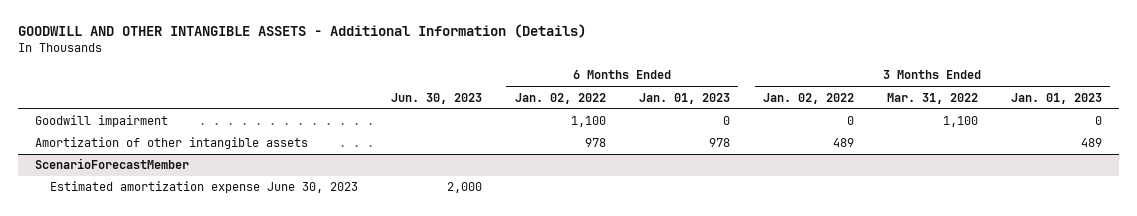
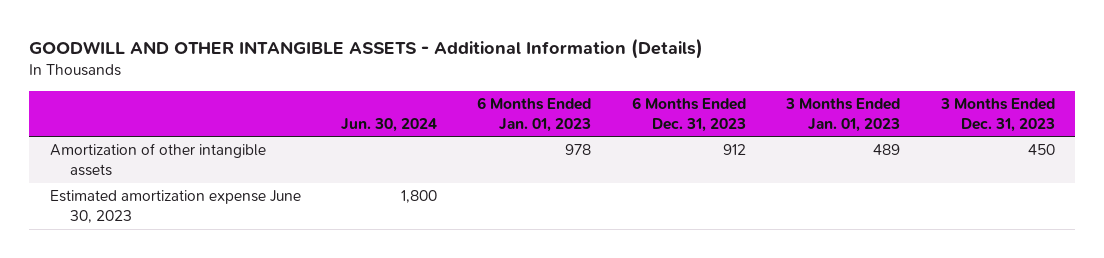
- | Jun. 30, 2023 | 6 Months Ended Jan. 02, 2022 | 6 Months Ended Jan. 01, 2023 | 3 Months Ended Jan. 02, 2022 | 3 Months Ended Mar. 31, 2022 | 3 Months Ended Jan. 01, 2023
+ | Jun. 30, 2024 | 6 Months Ended Jan. 01, 2023 | 6 Months Ended Dec. 31, 2023 | 3 Months Ended Jan. 01, 2023 | 3 Months Ended Dec. 31, 2023
- Goodwill impairment | | 1,100 | 0 | 0 | 1,100 | 0
- ScenarioForecastMember
- Estimated amortization expense June 30, 2023 | 2,000 | | | | |
+ Estimated amortization expense June 30, 2023 | 1,800 | | | |

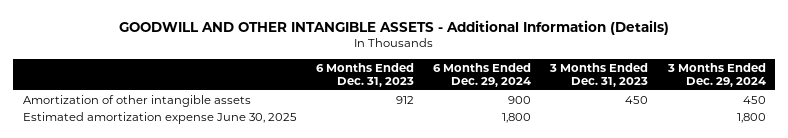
- | Jun. 30, 2024 | 6 Months Ended Jan. 01, 2023 | 6 Months Ended Dec. 31, 2023 | 3 Months Ended Jan. 01, 2023 | 3 Months Ended Dec. 31, 2023
+ | 6 Months Ended Dec. 31, 2023 | 6 Months Ended Dec. 29, 2024 | 3 Months Ended Dec. 31, 2023 | 3 Months Ended Dec. 29, 2024
- Estimated amortization expense June 30, 2023 | 1,800 | | | |
+ Estimated amortization expense June 30, 2025 | | 1,800 | | 1,800

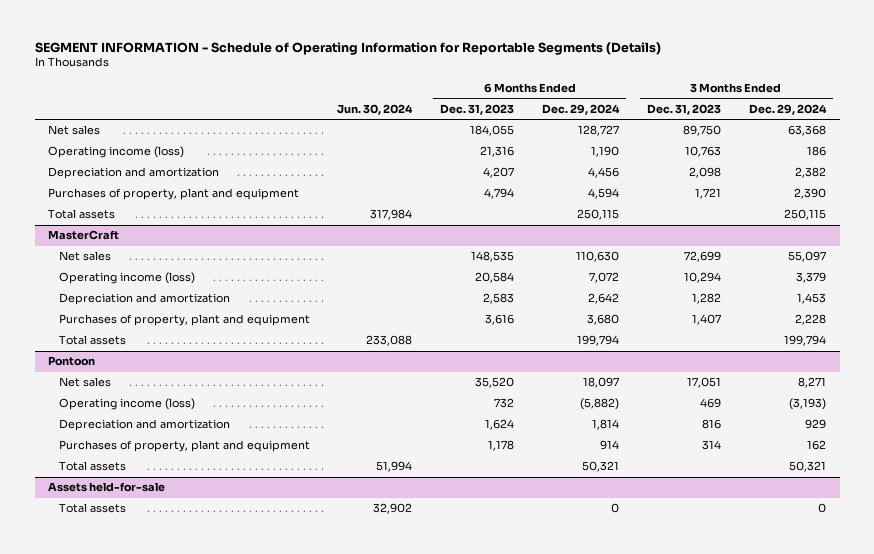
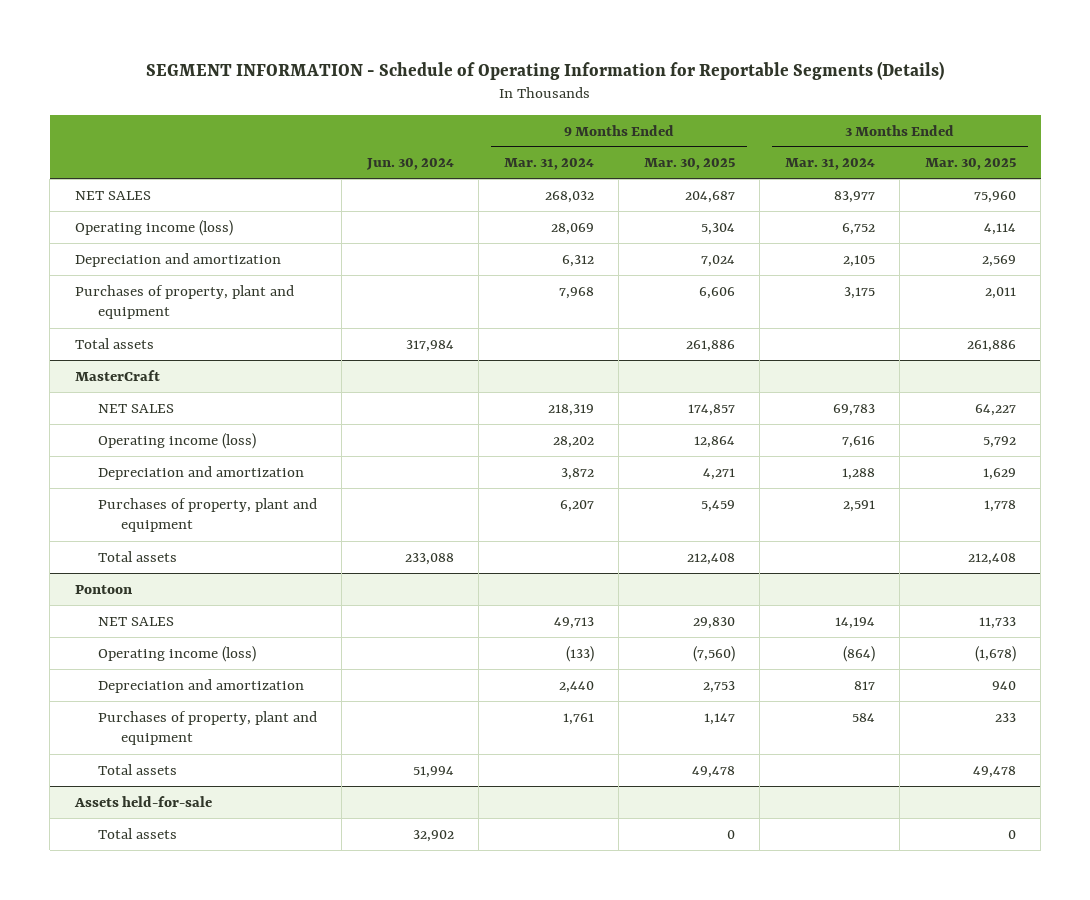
- | Jun. 30, 2024 | 6 Months Ended Dec. 31, 2023 | 6 Months Ended Dec. 29, 2024 | 3 Months Ended Dec. 31, 2023 | 3 Months Ended Dec. 29, 2024
+ | Jun. 30, 2024 | 9 Months Ended Mar. 31, 2024 | 9 Months Ended Mar. 30, 2025 | 3 Months Ended Mar. 31, 2024 | 3 Months Ended Mar. 30, 2025
- Net sales | | 184,055 | 128,727 | 89,750 | 63,368
+ NET SALES | | 268,032 | 204,687 | 83,977 | 75,960
@ MasterCraft
- Net sales | | 148,535 | 110,630 | 72,699 | 55,097
+ NET SALES | | 218,319 | 174,857 | 69,783 | 64,227
@ Pontoon
- Net sales | | 35,520 | 18,097 | 17,051 | 8,271
+ NET SALES | | 49,713 | 29,830 | 14,194 | 11,733

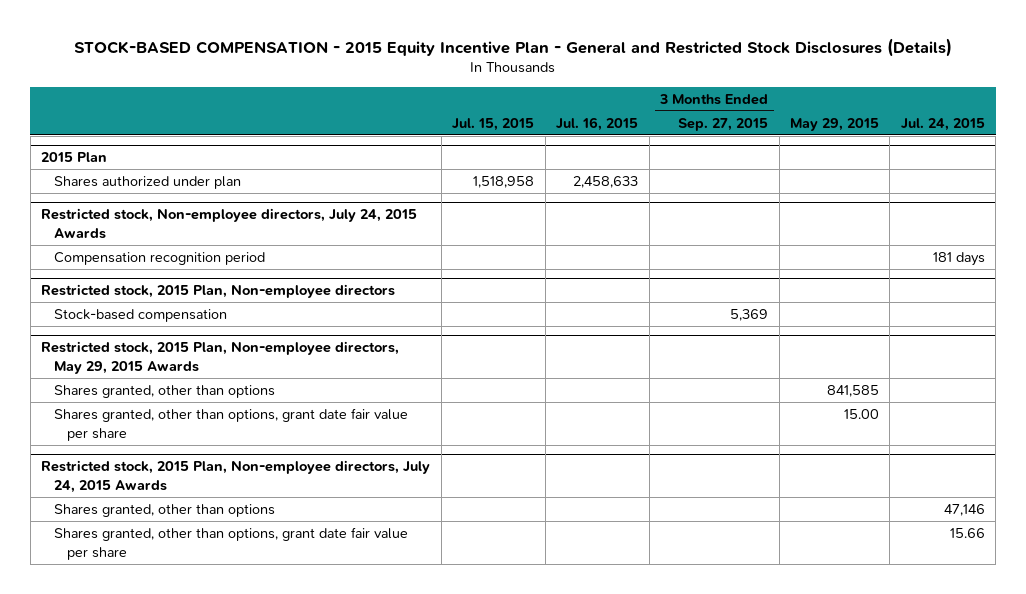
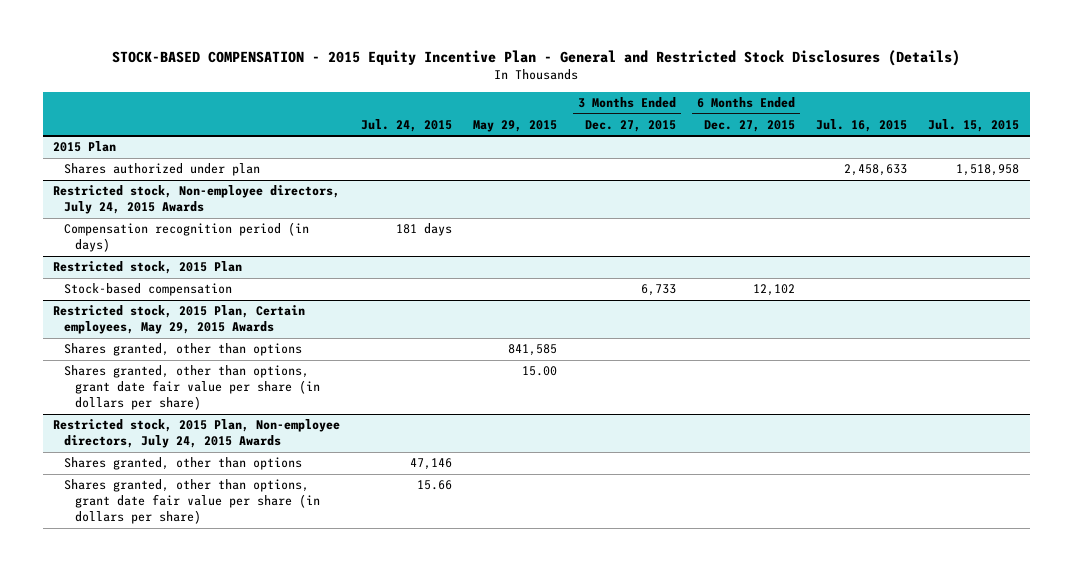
- | Jul. 15, 2015 | Jul. 16, 2015 | 3 Months Ended Sep. 27, 2015 | May 29, 2015 | Jul. 24, 2015
+ | Jul. 24, 2015 | May 29, 2015 | 3 Months Ended Dec. 27, 2015 | 6 Months Ended Dec. 27, 2015 | Jul. 16, 2015 | Jul. 15, 2015
@ Restricted stock, Non-employee directors, July 24, 2015 Awards
- Compensation recognition period | | | | | 181 days
- Restricted stock, 2015 Plan, Non-employee directors
@ Restricted stock, Non-employee directors, July 24, 2015 Awards
+ Compensation recognition period (in days) | 181 days | | | | |
+ Restricted stock, 2015 Plan
- Restricted stock, 2015 Plan, Non-employee directors, May 29, 2015 Awards
+ Restricted stock, 2015 Plan, Certain employees, May 29, 2015 Awards
- Shares granted, other than options, grant date fair value per share | | | | 15.00 |
+ Shares granted, other than options, grant date fair value per share (in dollars per share) | | 15.00 | | | |
@ Restricted stock, 2015 Plan, Non-employee directors, July 24, 2015 Awards
- Shares granted, other than options, grant date fair value per share | | | | | 15.66
+ Shares granted, other than options, grant date fair value per share (in dollars per share) | 15.66 | | | | |

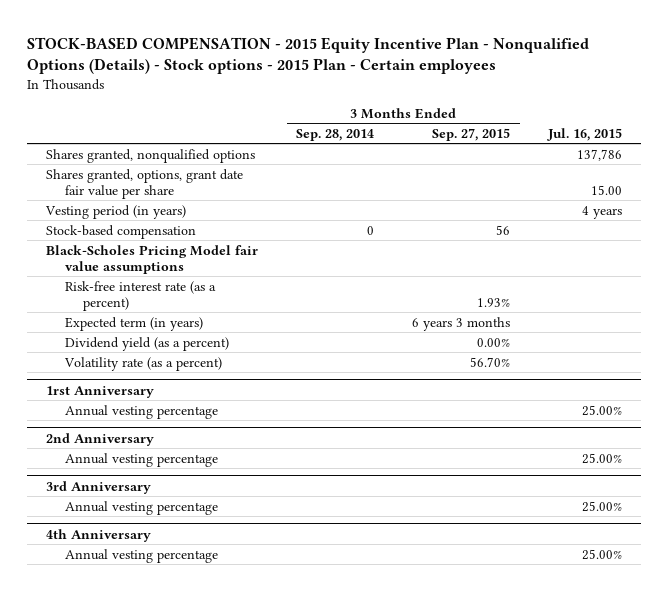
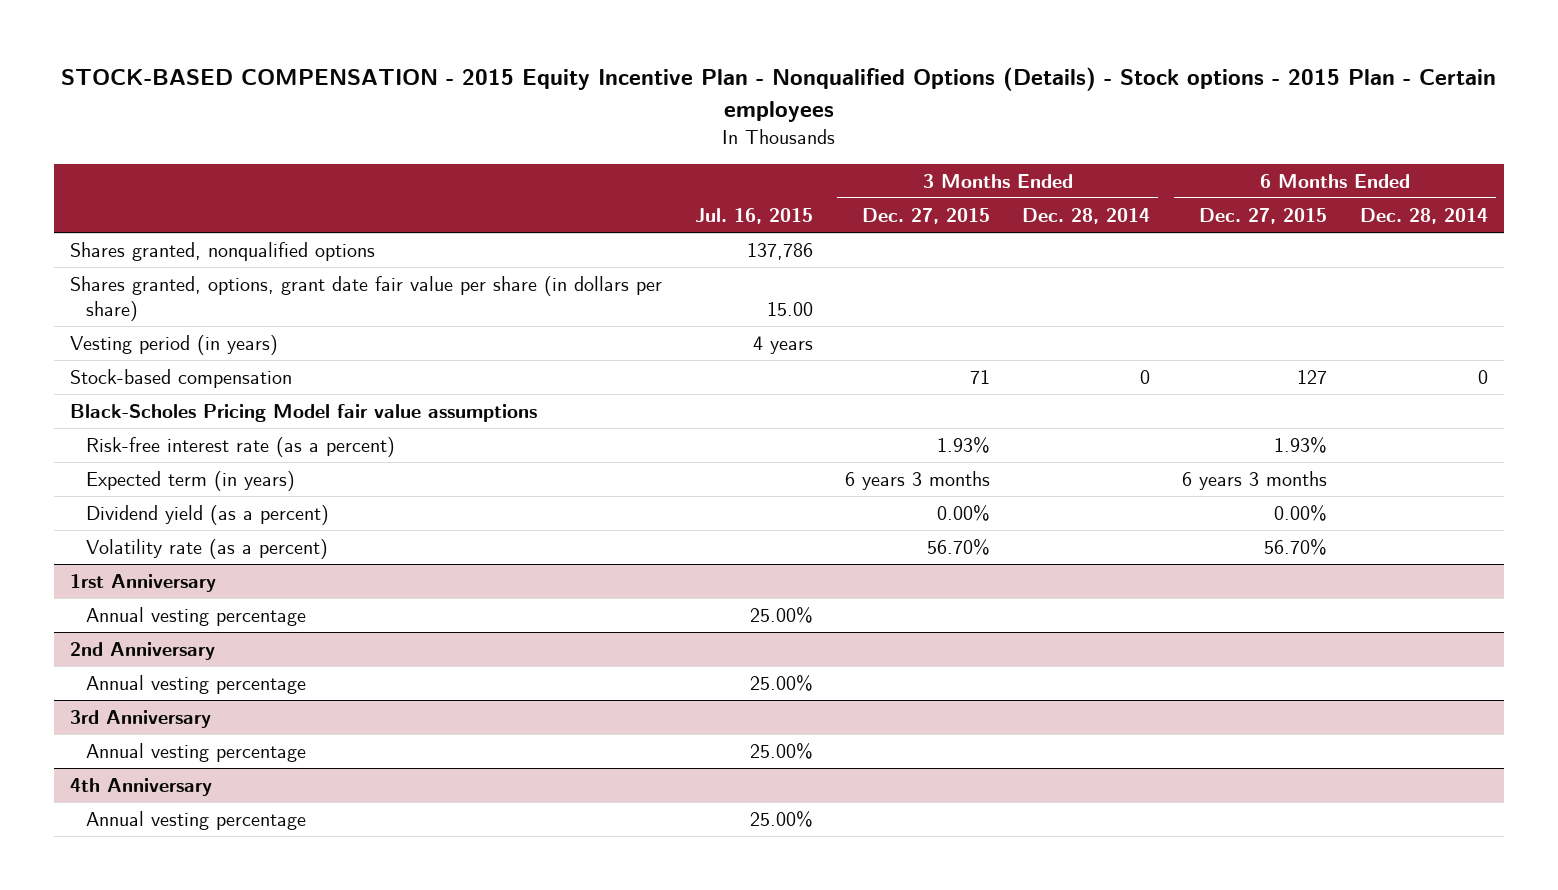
- | 3 Months Ended Sep. 28, 2014 | 3 Months Ended Sep. 27, 2015 | Jul. 16, 2015
+ | Jul. 16, 2015 | 3 Months Ended Dec. 27, 2015 | 3 Months Ended Dec. 28, 2014 | 6 Months Ended Dec. 27, 2015 | 6 Months Ended Dec. 28, 2014
- Shares granted, options, grant date fair value per share | | | 15.00
+ Shares granted, options, grant date fair value per share (in dollars per share) | 15.00 | | | |

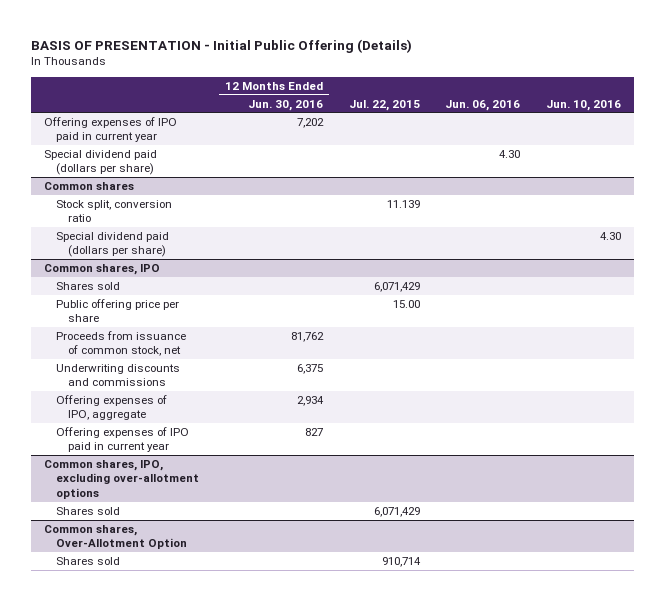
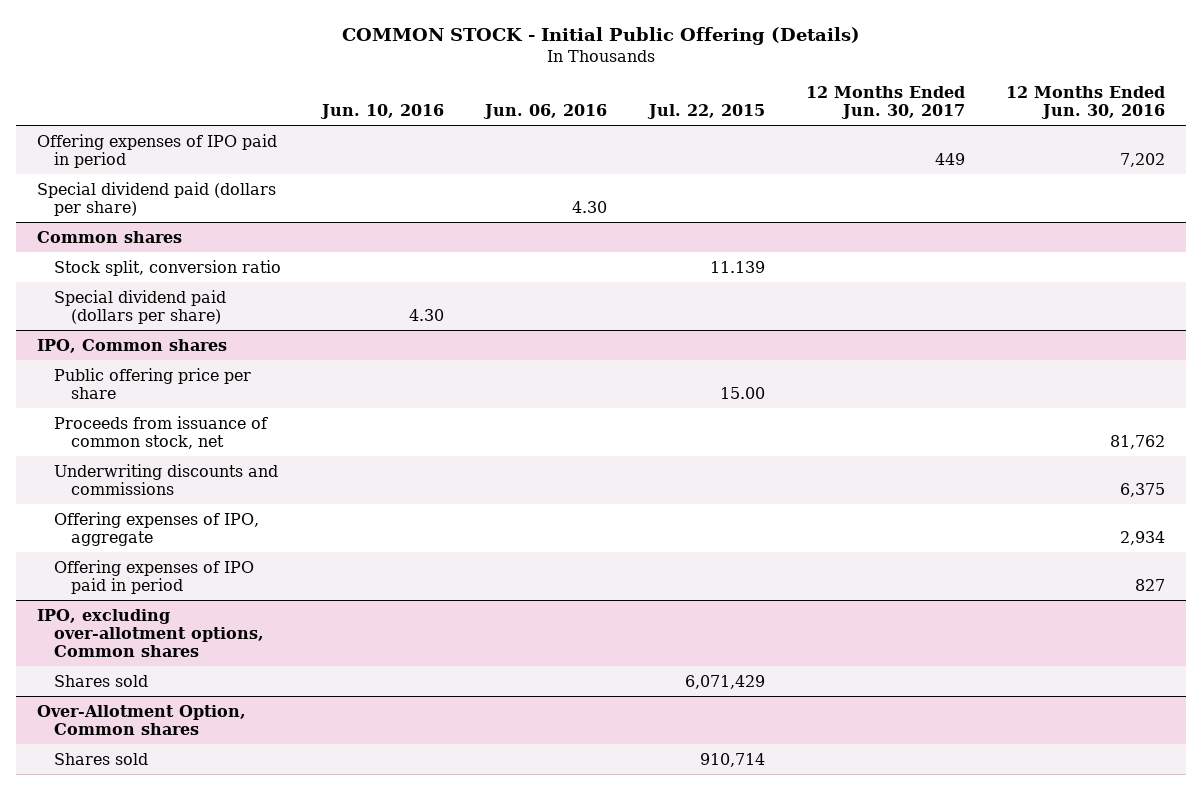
- BASIS OF PRESENTATION - Initial Public Offering (Details)
+ COMMON STOCK - Initial Public Offering (Details)
- | 12 Months Ended Jun. 30, 2016 | Jul. 22, 2015 | Jun. 06, 2016 | Jun. 10, 2016
+ | Jun. 10, 2016 | Jun. 06, 2016 | Jul. 22, 2015 | 12 Months Ended Jun. 30, 2017 | 12 Months Ended Jun. 30, 2016
- Offering expenses of IPO paid in current year | 7,202 | | |
+ Offering expenses of IPO paid in period | | | | 449 | 7,202
- Common shares, IPO
- Shares sold | | 6,071,429 | |
+ IPO, Common shares
- Offering expenses of IPO paid in current year | 827 | | |
- Common shares, IPO, excluding over-allotment options
+ Offering expenses of IPO paid in period | | | | | 827
+ IPO, excluding over-allotment options, Common shares
- Common shares, Over-Allotment Option
+ Over-Allotment Option, Common shares

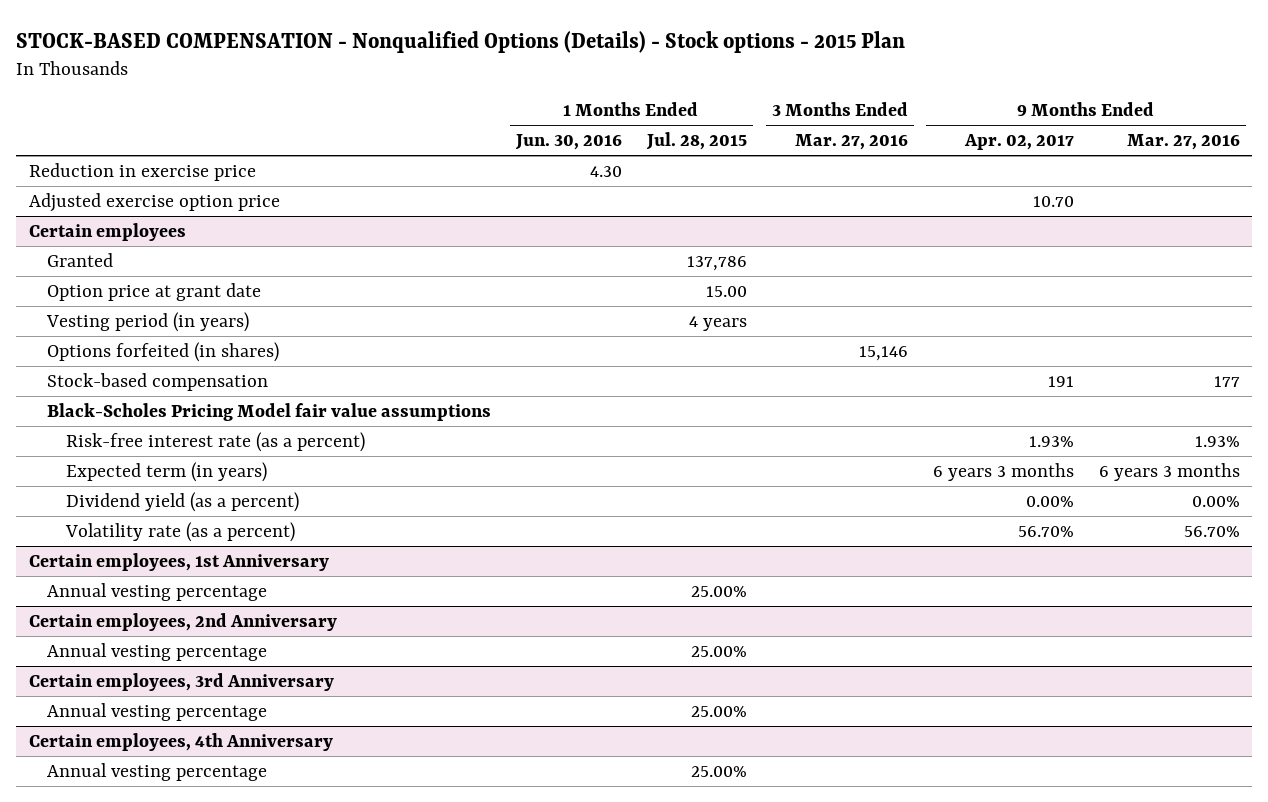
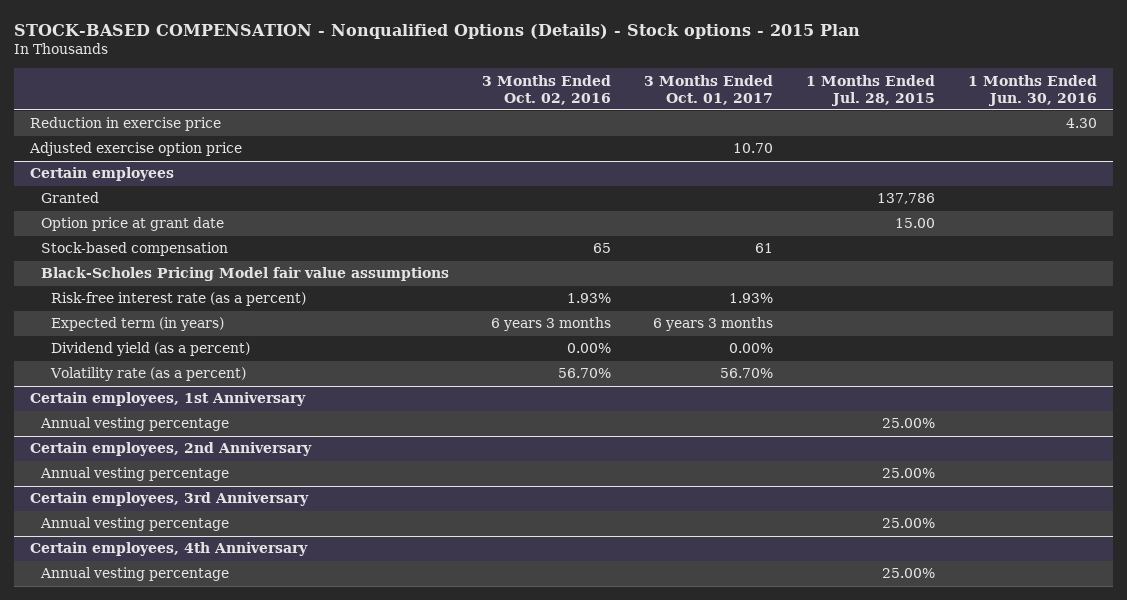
- | 1 Months Ended Jun. 30, 2016 | 1 Months Ended Jul. 28, 2015 | 3 Months Ended Mar. 27, 2016 | 9 Months Ended Apr. 02, 2017 | 9 Months Ended Mar. 27, 2016
+ | 3 Months Ended Oct. 02, 2016 | 3 Months Ended Oct. 01, 2017 | 1 Months Ended Jul. 28, 2015 | 1 Months Ended Jun. 30, 2016
@ Certain employees
- Vesting period (in years) | | 4 years | | |
- Options forfeited (in shares) | | | 15,146 | |

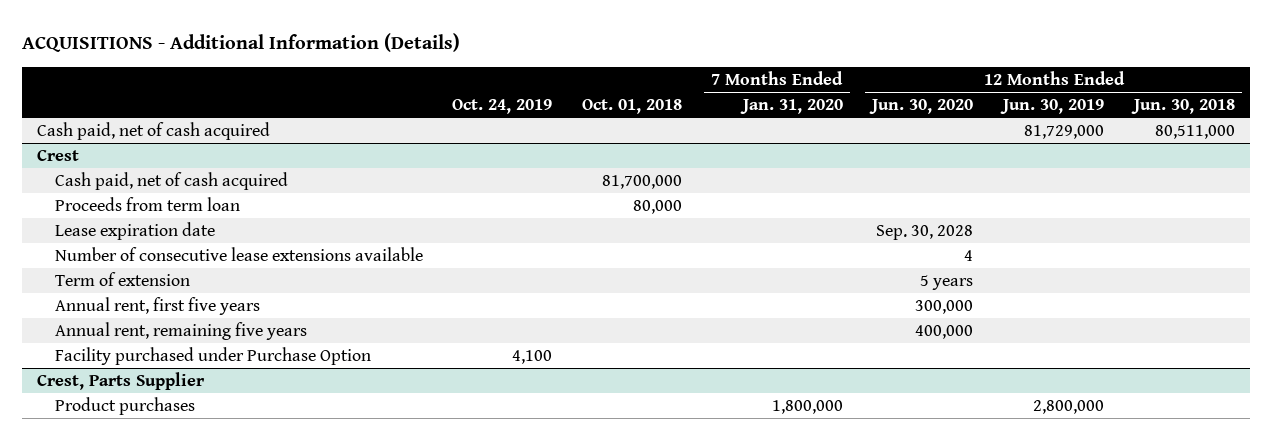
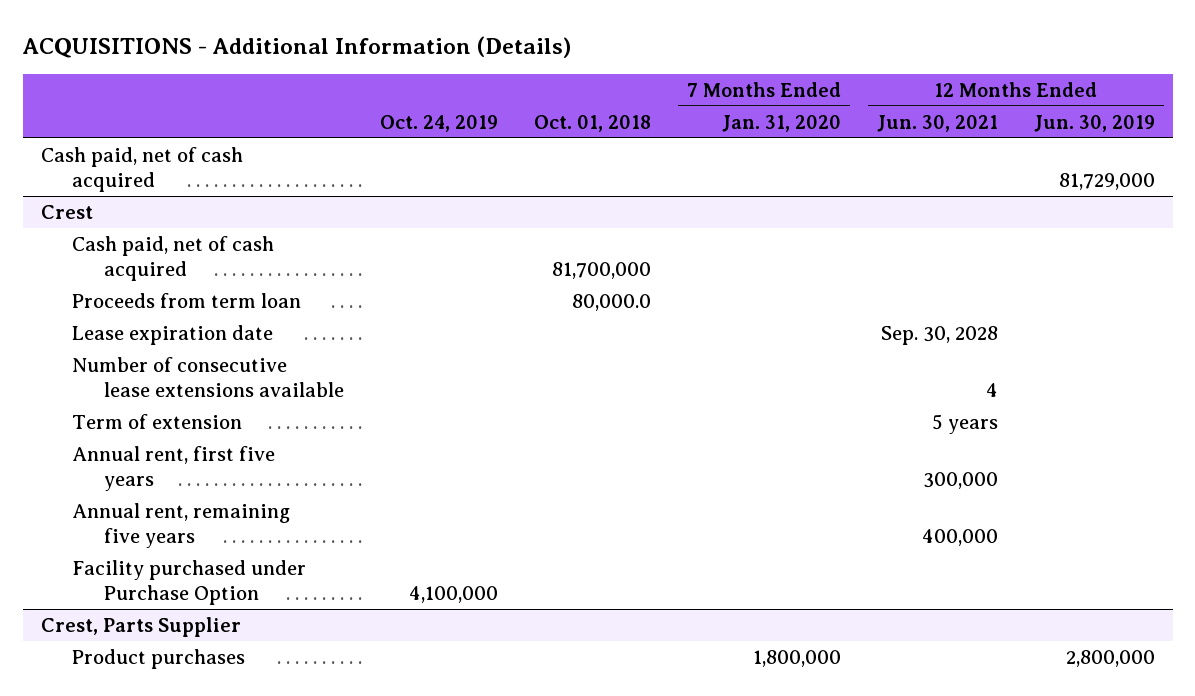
- | Oct. 24, 2019 | Oct. 01, 2018 | 7 Months Ended Jan. 31, 2020 | 12 Months Ended Jun. 30, 2020 | 12 Months Ended Jun. 30, 2019 | 12 Months Ended Jun. 30, 2018
+ | Oct. 24, 2019 | Oct. 01, 2018 | 7 Months Ended Jan. 31, 2020 | 12 Months Ended Jun. 30, 2021 | 12 Months Ended Jun. 30, 2019
@ Crest
- Proceeds from term loan | | 80,000 | | | |
+ Proceeds from term loan | | 80,000.0 | | |
- Facility purchased under Purchase Option | 4,100 | | | | |
+ Facility purchased under Purchase Option | 4,100,000 | | | |

